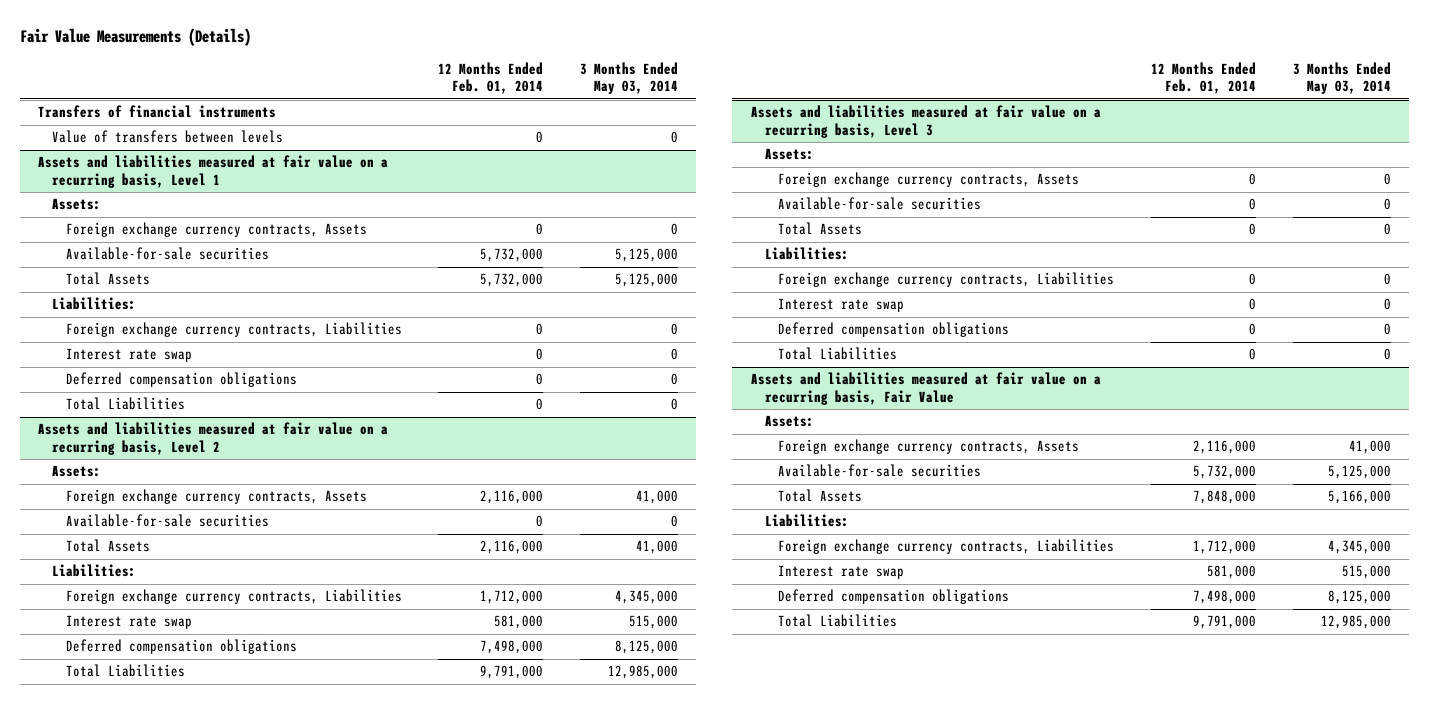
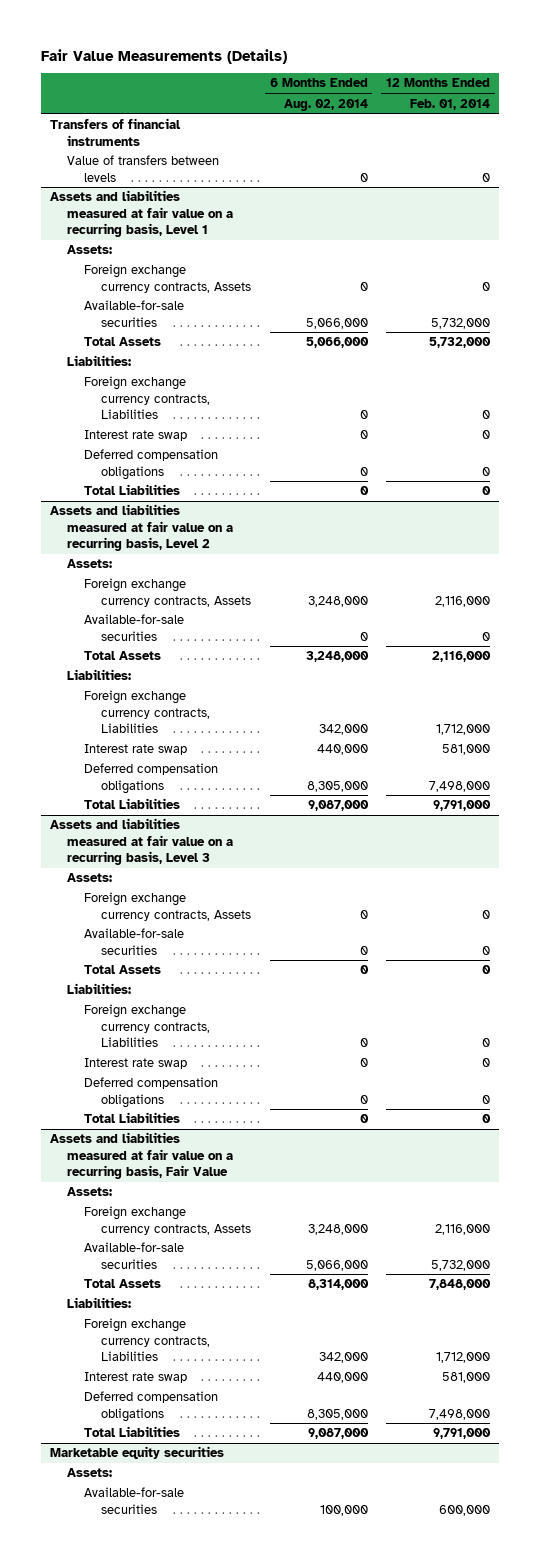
- | 12 Months Ended Feb. 01, 2014 | 3 Months Ended May 03, 2014
+ | 6 Months Ended Aug. 02, 2014 | 12 Months Ended Feb. 01, 2014
+ Marketable equity securities
+ Assets:
+ Available-for-sale securities | 100,000 | 600,000

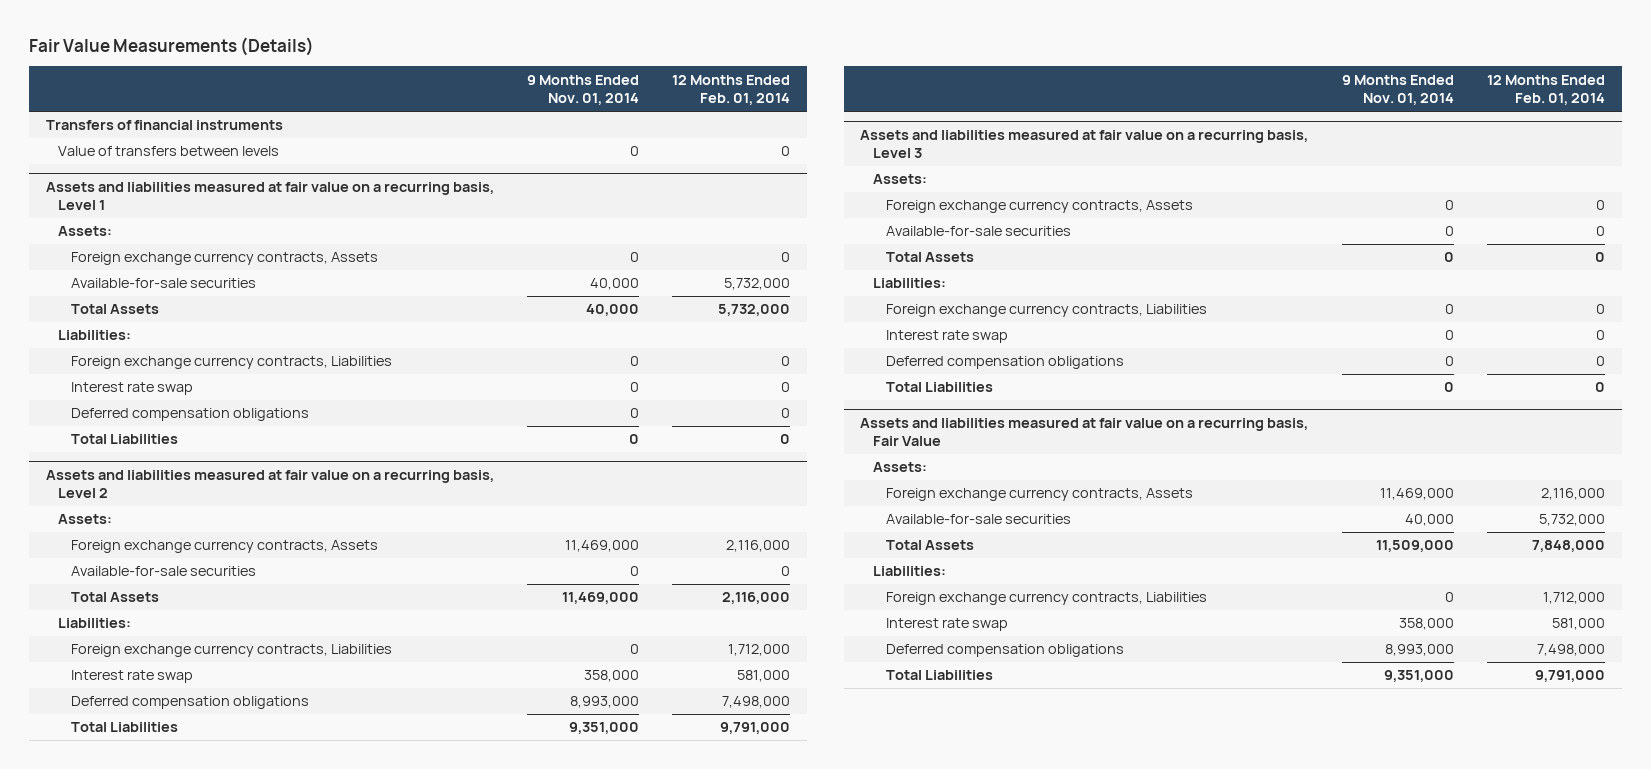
- | 6 Months Ended Aug. 02, 2014 | 12 Months Ended Feb. 01, 2014
+ | 9 Months Ended Nov. 01, 2014 | 12 Months Ended Feb. 01, 2014
- Marketable equity securities
- Assets:
- Available-for-sale securities | 100,000 | 600,000

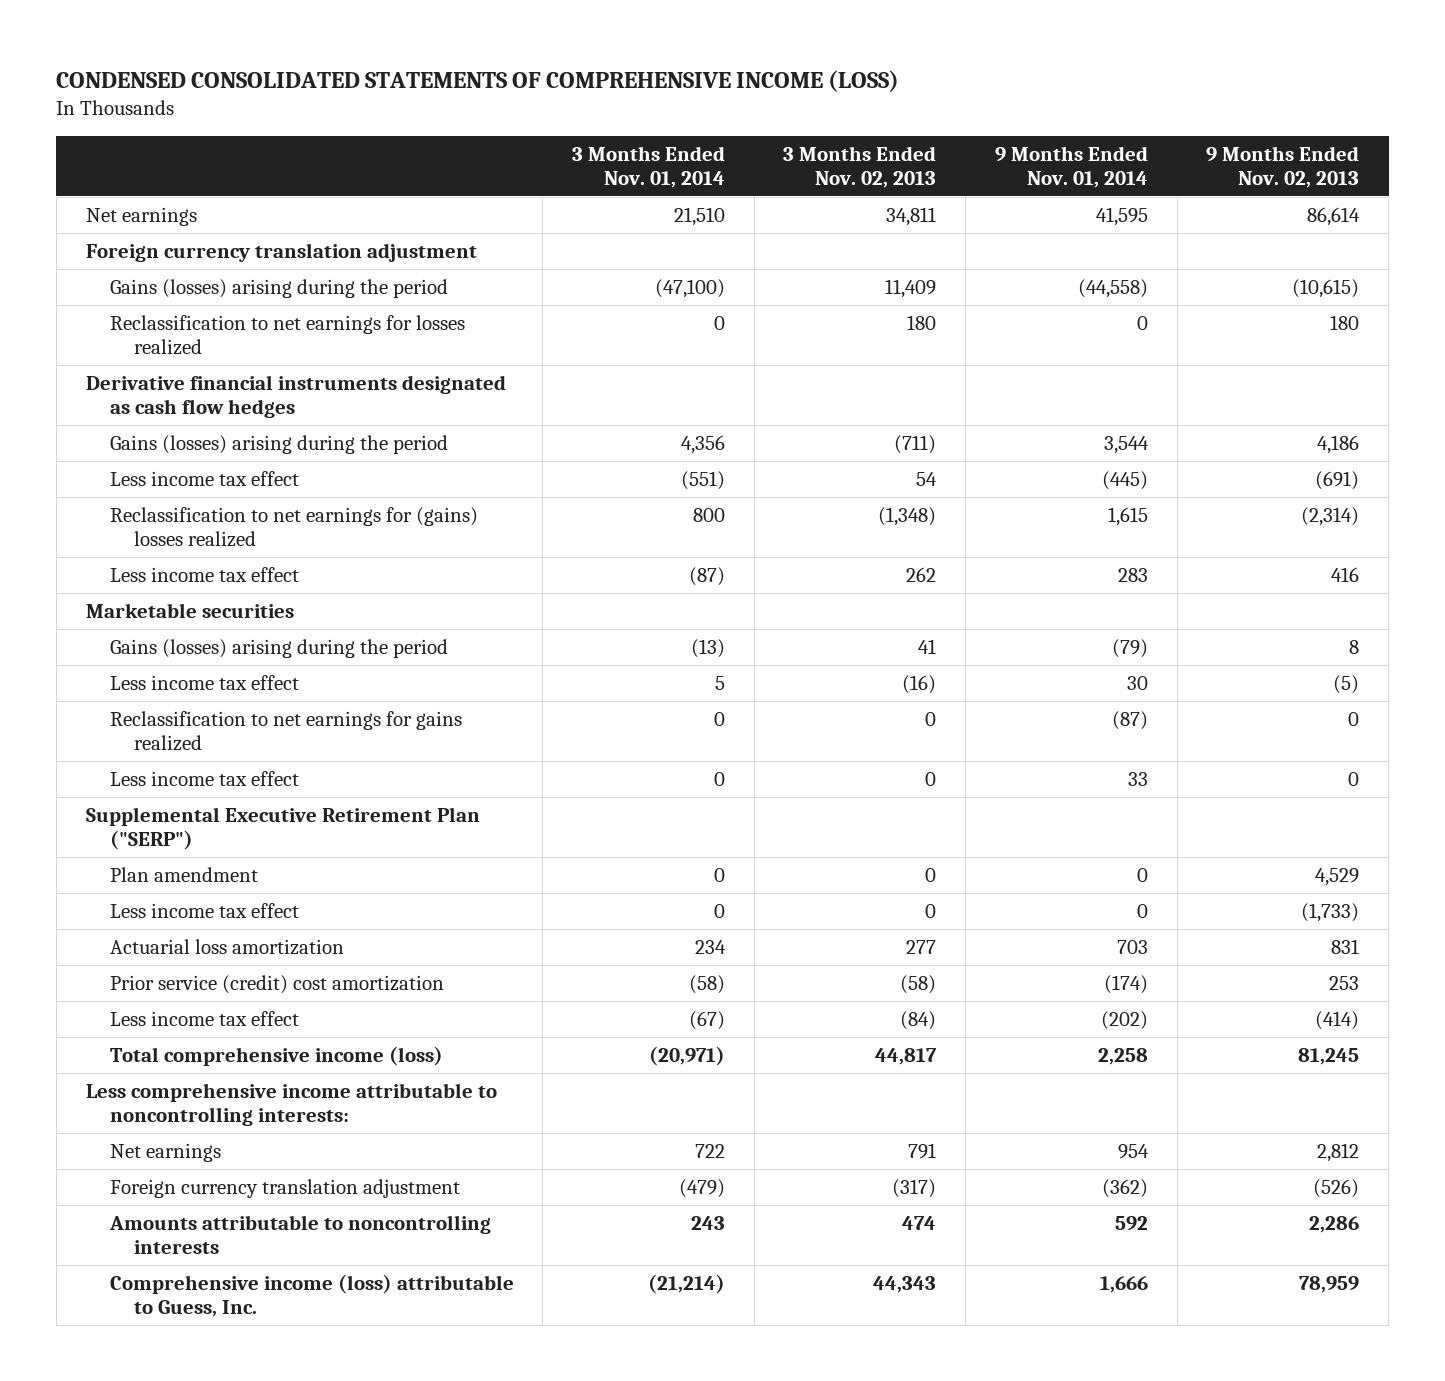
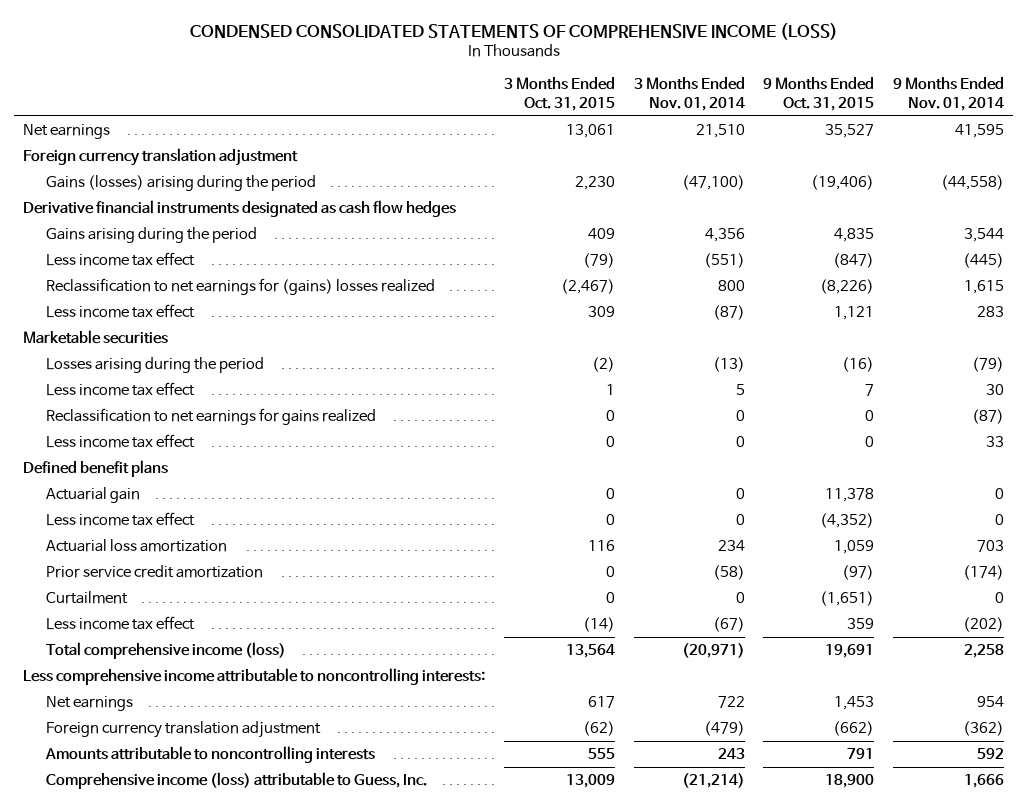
- | 3 Months Ended Nov. 01, 2014 | 3 Months Ended Nov. 02, 2013 | 9 Months Ended Nov. 01, 2014 | 9 Months Ended Nov. 02, 2013
+ | 3 Months Ended Oct. 31, 2015 | 3 Months Ended Nov. 01, 2014 | 9 Months Ended Oct. 31, 2015 | 9 Months Ended Nov. 01, 2014
- Reclassification to net earnings for losses realized | 0 | 180 | 0 | 180
- Gains (losses) arising during the period | 4,356 | (711) | 3,544 | 4,186
+ Gains arising during the period | 409 | 4,356 | 4,835 | 3,544
- Gains (losses) arising during the period | (13) | 41 | (79) | 8
+ Losses arising during the period | (2) | (13) | (16) | (79)
- Supplemental Executive Retirement Plan ("SERP")
- Plan amendment | 0 | 0 | 0 | 4,529
+ Defined benefit plans
+ Actuarial gain | 0 | 0 | 11,378 | 0
- Prior service (credit) cost amortization | (58) | (58) | (174) | 253
+ Prior service credit amortization | 0 | (58) | (97) | (174)
+ Curtailment | 0 | 0 | (1,651) | 0

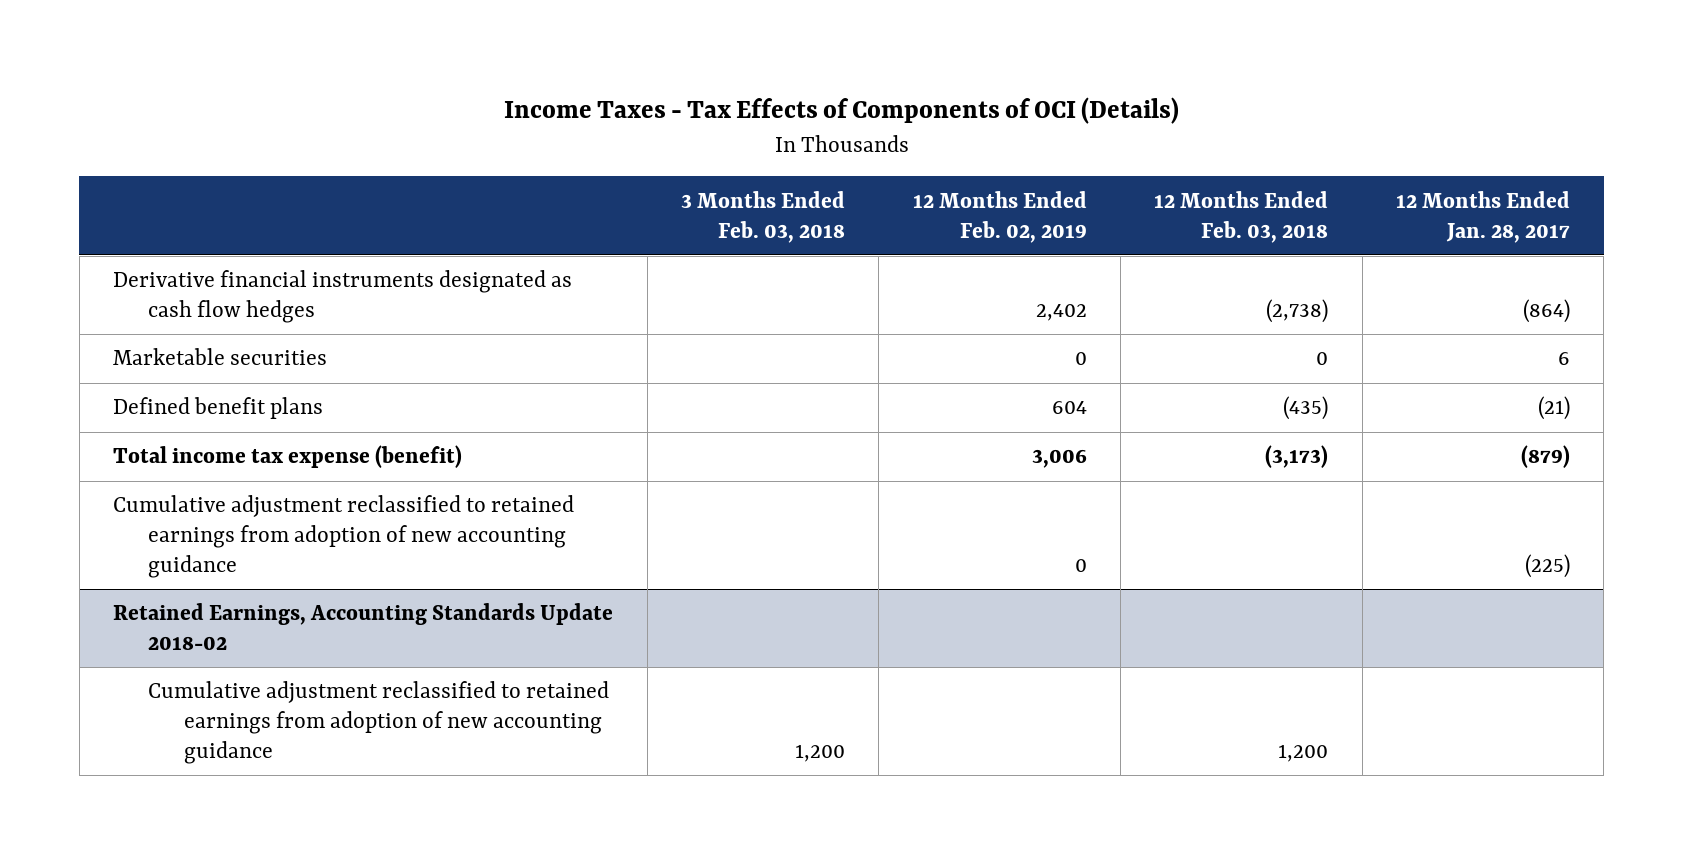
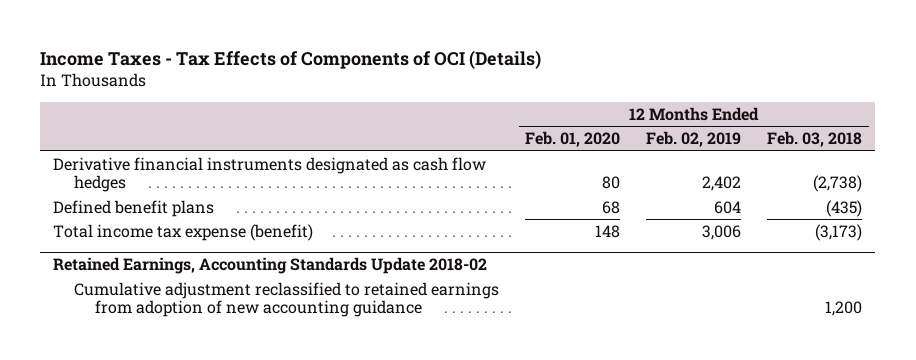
- | 3 Months Ended Feb. 03, 2018 | 12 Months Ended Feb. 02, 2019 | 12 Months Ended Feb. 03, 2018 | 12 Months Ended Jan. 28, 2017
+ | 12 Months Ended Feb. 01, 2020 | 12 Months Ended Feb. 02, 2019 | 12 Months Ended Feb. 03, 2018
- Marketable securities | | 0 | 0 | 6
- Cumulative adjustment reclassified to retained earnings from adoption of new accounting guidance | | 0 | | (225)

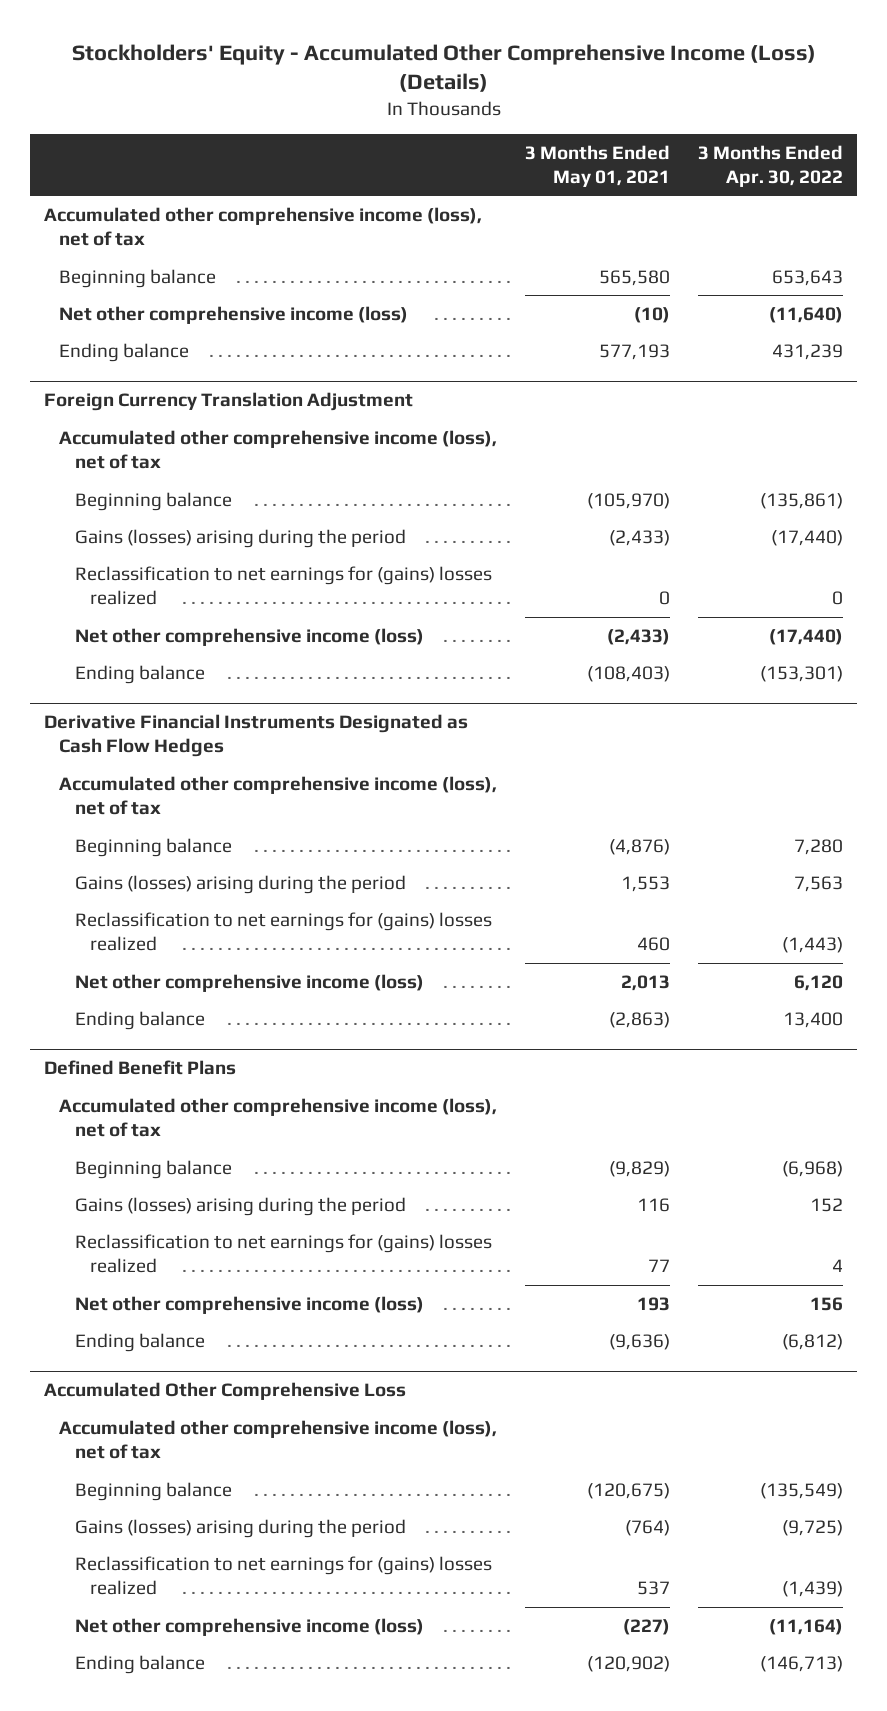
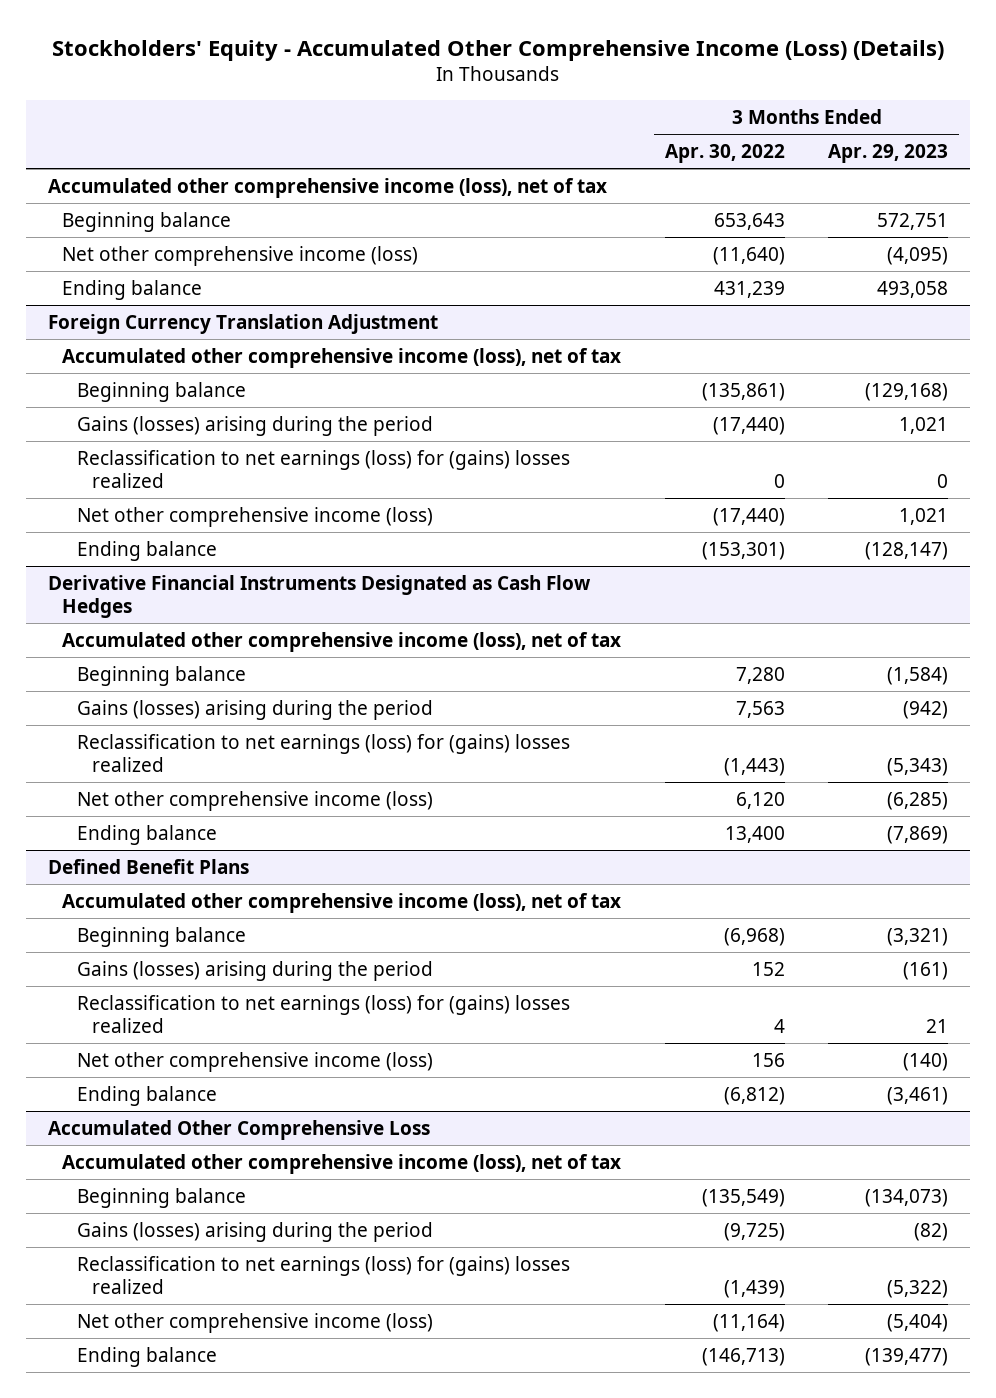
- | 3 Months Ended May 01, 2021 | 3 Months Ended Apr. 30, 2022
+ | 3 Months Ended Apr. 30, 2022 | 3 Months Ended Apr. 29, 2023
@ Foreign Currency Translation Adjustment
- Reclassification to net earnings for (gains) losses realized | 0 | 0
+ Reclassification to net earnings (loss) for (gains) losses realized | 0 | 0
@ Derivative Financial Instruments Designated as Cash Flow Hedges
- Reclassification to net earnings for (gains) losses realized | 460 | (1,443)
+ Reclassification to net earnings (loss) for (gains) losses realized | (1,443) | (5,343)
@ Defined Benefit Plans
- Reclassification to net earnings for (gains) losses realized | 77 | 4
+ Reclassification to net earnings (loss) for (gains) losses realized | 4 | 21
@ Accumulated Other Comprehensive Loss
- Reclassification to net earnings for (gains) losses realized | 537 | (1,439)
+ Reclassification to net earnings (loss) for (gains) losses realized | (1,439) | (5,322)

